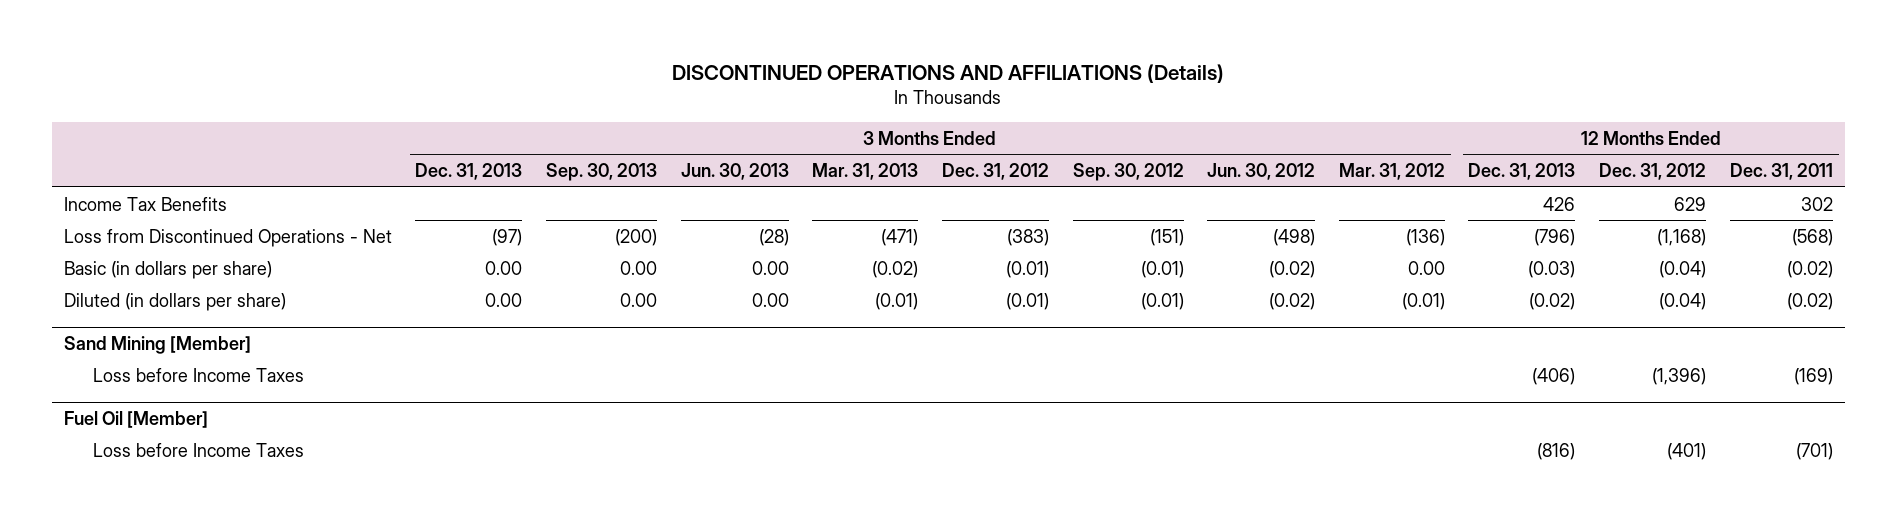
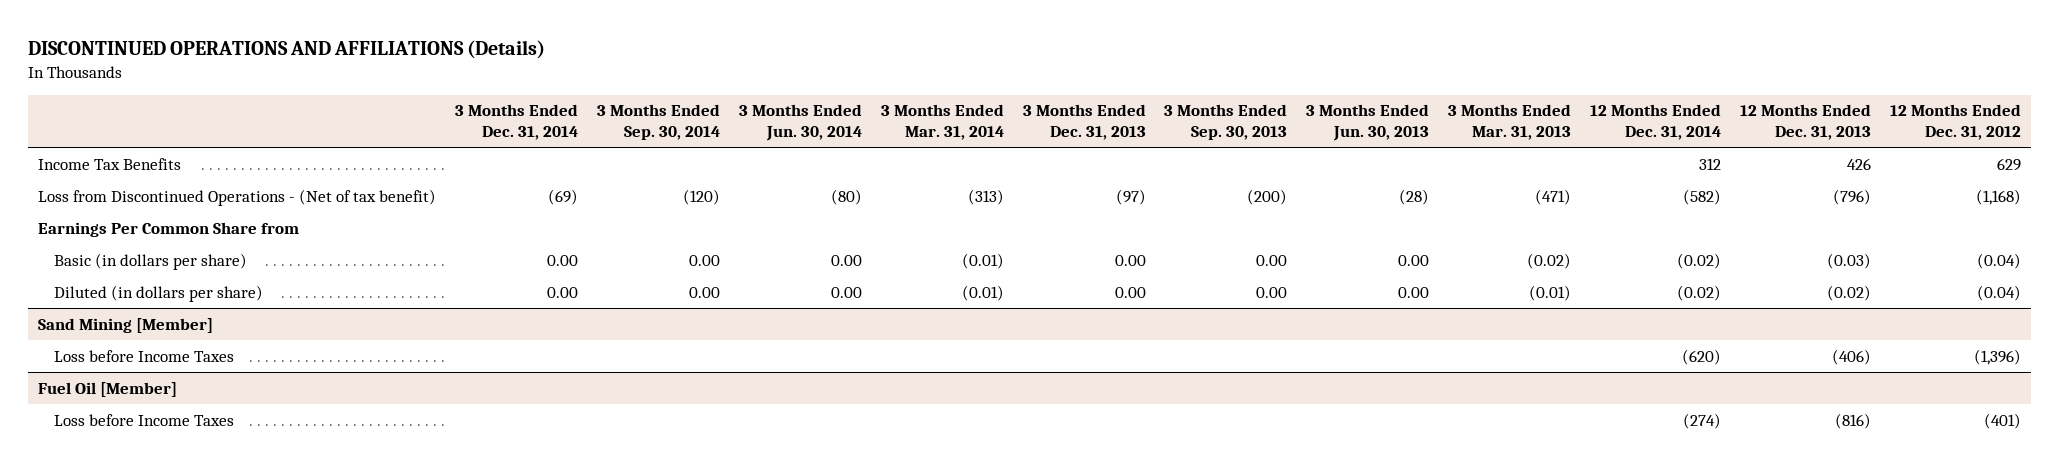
- | 3 Months Ended Dec. 31, 2013 | 3 Months Ended Sep. 30, 2013 | 3 Months Ended Jun. 30, 2013 | 3 Months Ended Mar. 31, 2013 | 3 Months Ended Dec. 31, 2012 | 3 Months Ended Sep. 30, 2012 | 3 Months Ended Jun. 30, 2012 | 3 Months Ended Mar. 31, 2012 | 12 Months Ended Dec. 31, 2013 | 12 Months Ended Dec. 31, 2012 | 12 Months Ended Dec. 31, 2011
+ | 3 Months Ended Dec. 31, 2014 | 3 Months Ended Sep. 30, 2014 | 3 Months Ended Jun. 30, 2014 | 3 Months Ended Mar. 31, 2014 | 3 Months Ended Dec. 31, 2013 | 3 Months Ended Sep. 30, 2013 | 3 Months Ended Jun. 30, 2013 | 3 Months Ended Mar. 31, 2013 | 12 Months Ended Dec. 31, 2014 | 12 Months Ended Dec. 31, 2013 | 12 Months Ended Dec. 31, 2012
- Loss from Discontinued Operations - Net | (97) | (200) | (28) | (471) | (383) | (151) | (498) | (136) | (796) | (1,168) | (568)
+ Loss from Discontinued Operations - (Net of tax benefit) | (69) | (120) | (80) | (313) | (97) | (200) | (28) | (471) | (582) | (796) | (1,168)
+ Earnings Per Common Share from

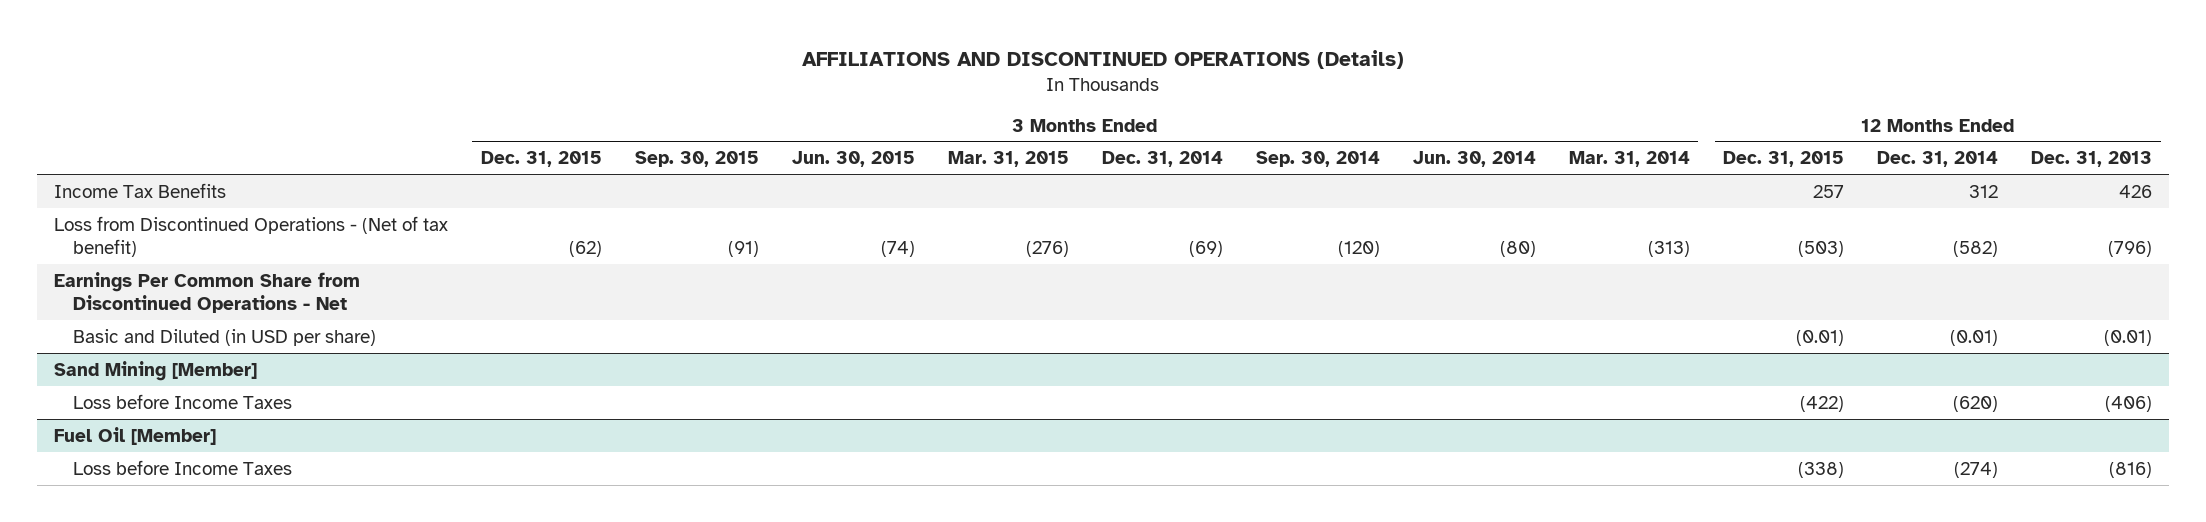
- DISCONTINUED OPERATIONS AND AFFILIATIONS (Details)
+ AFFILIATIONS AND DISCONTINUED OPERATIONS (Details)
- | 3 Months Ended Dec. 31, 2014 | 3 Months Ended Sep. 30, 2014 | 3 Months Ended Jun. 30, 2014 | 3 Months Ended Mar. 31, 2014 | 3 Months Ended Dec. 31, 2013 | 3 Months Ended Sep. 30, 2013 | 3 Months Ended Jun. 30, 2013 | 3 Months Ended Mar. 31, 2013 | 12 Months Ended Dec. 31, 2014 | 12 Months Ended Dec. 31, 2013 | 12 Months Ended Dec. 31, 2012
+ | 3 Months Ended Dec. 31, 2015 | 3 Months Ended Sep. 30, 2015 | 3 Months Ended Jun. 30, 2015 | 3 Months Ended Mar. 31, 2015 | 3 Months Ended Dec. 31, 2014 | 3 Months Ended Sep. 30, 2014 | 3 Months Ended Jun. 30, 2014 | 3 Months Ended Mar. 31, 2014 | 12 Months Ended Dec. 31, 2015 | 12 Months Ended Dec. 31, 2014 | 12 Months Ended Dec. 31, 2013
- Earnings Per Common Share from
- Basic (in dollars per share) | 0.00 | 0.00 | 0.00 | (0.01) | 0.00 | 0.00 | 0.00 | (0.02) | (0.02) | (0.03) | (0.04)
- Diluted (in dollars per share) | 0.00 | 0.00 | 0.00 | (0.01) | 0.00 | 0.00 | 0.00 | (0.01) | (0.02) | (0.02) | (0.04)
+ Earnings Per Common Share from Discontinued Operations - Net
+ Basic and Diluted (in USD per share) | | | | | | | | | (0.01) | (0.01) | (0.01)

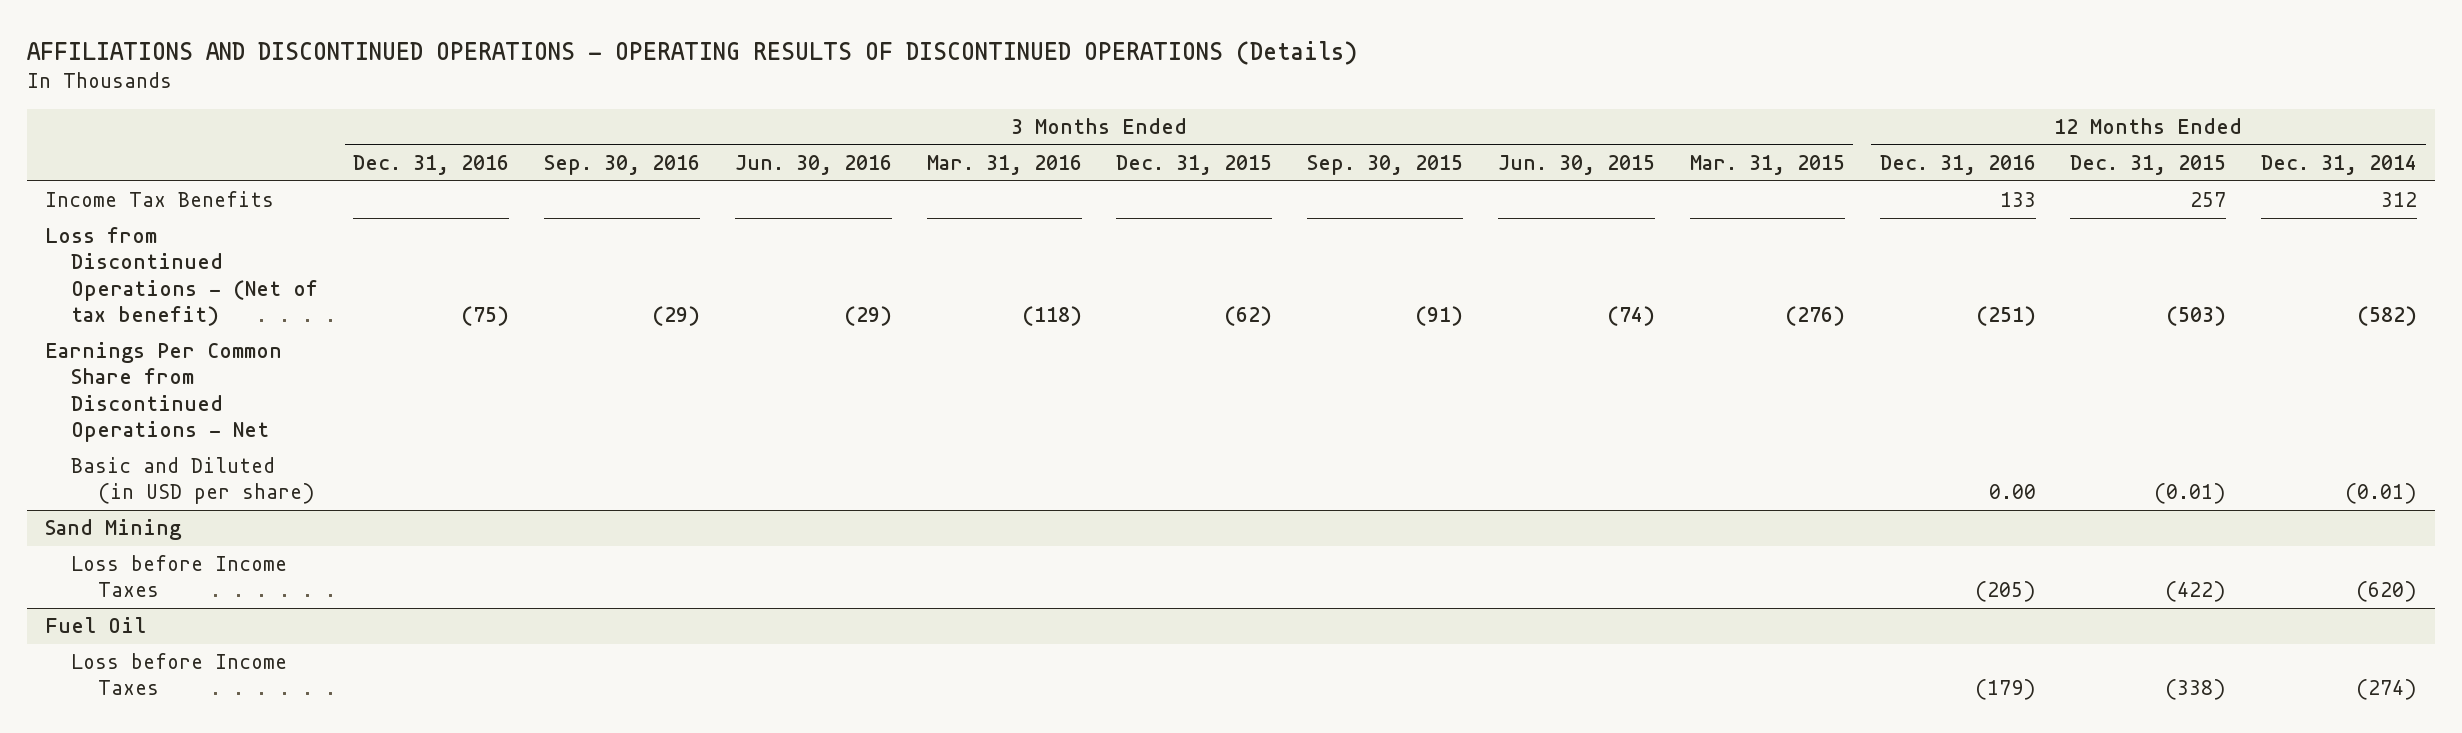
- AFFILIATIONS AND DISCONTINUED OPERATIONS (Details)
+ AFFILIATIONS AND DISCONTINUED OPERATIONS - OPERATING RESULTS OF DISCONTINUED OPERATIONS (Details)
- | 3 Months Ended Dec. 31, 2015 | 3 Months Ended Sep. 30, 2015 | 3 Months Ended Jun. 30, 2015 | 3 Months Ended Mar. 31, 2015 | 3 Months Ended Dec. 31, 2014 | 3 Months Ended Sep. 30, 2014 | 3 Months Ended Jun. 30, 2014 | 3 Months Ended Mar. 31, 2014 | 12 Months Ended Dec. 31, 2015 | 12 Months Ended Dec. 31, 2014 | 12 Months Ended Dec. 31, 2013
+ | 3 Months Ended Dec. 31, 2016 | 3 Months Ended Sep. 30, 2016 | 3 Months Ended Jun. 30, 2016 | 3 Months Ended Mar. 31, 2016 | 3 Months Ended Dec. 31, 2015 | 3 Months Ended Sep. 30, 2015 | 3 Months Ended Jun. 30, 2015 | 3 Months Ended Mar. 31, 2015 | 12 Months Ended Dec. 31, 2016 | 12 Months Ended Dec. 31, 2015 | 12 Months Ended Dec. 31, 2014
- Sand Mining [Member]
+ Sand Mining
- Fuel Oil [Member]
+ Fuel Oil

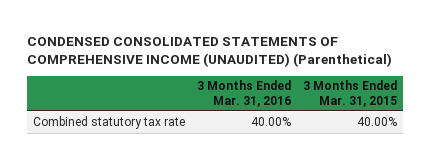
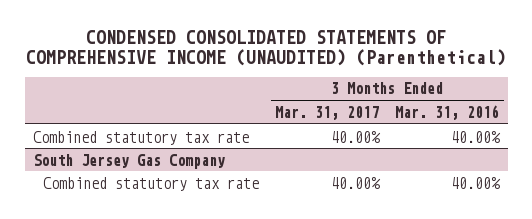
- | 3 Months Ended Mar. 31, 2016 | 3 Months Ended Mar. 31, 2015
+ | 3 Months Ended Mar. 31, 2017 | 3 Months Ended Mar. 31, 2016
+ South Jersey Gas Company
+ Combined statutory tax rate | 40.00% | 40.00%

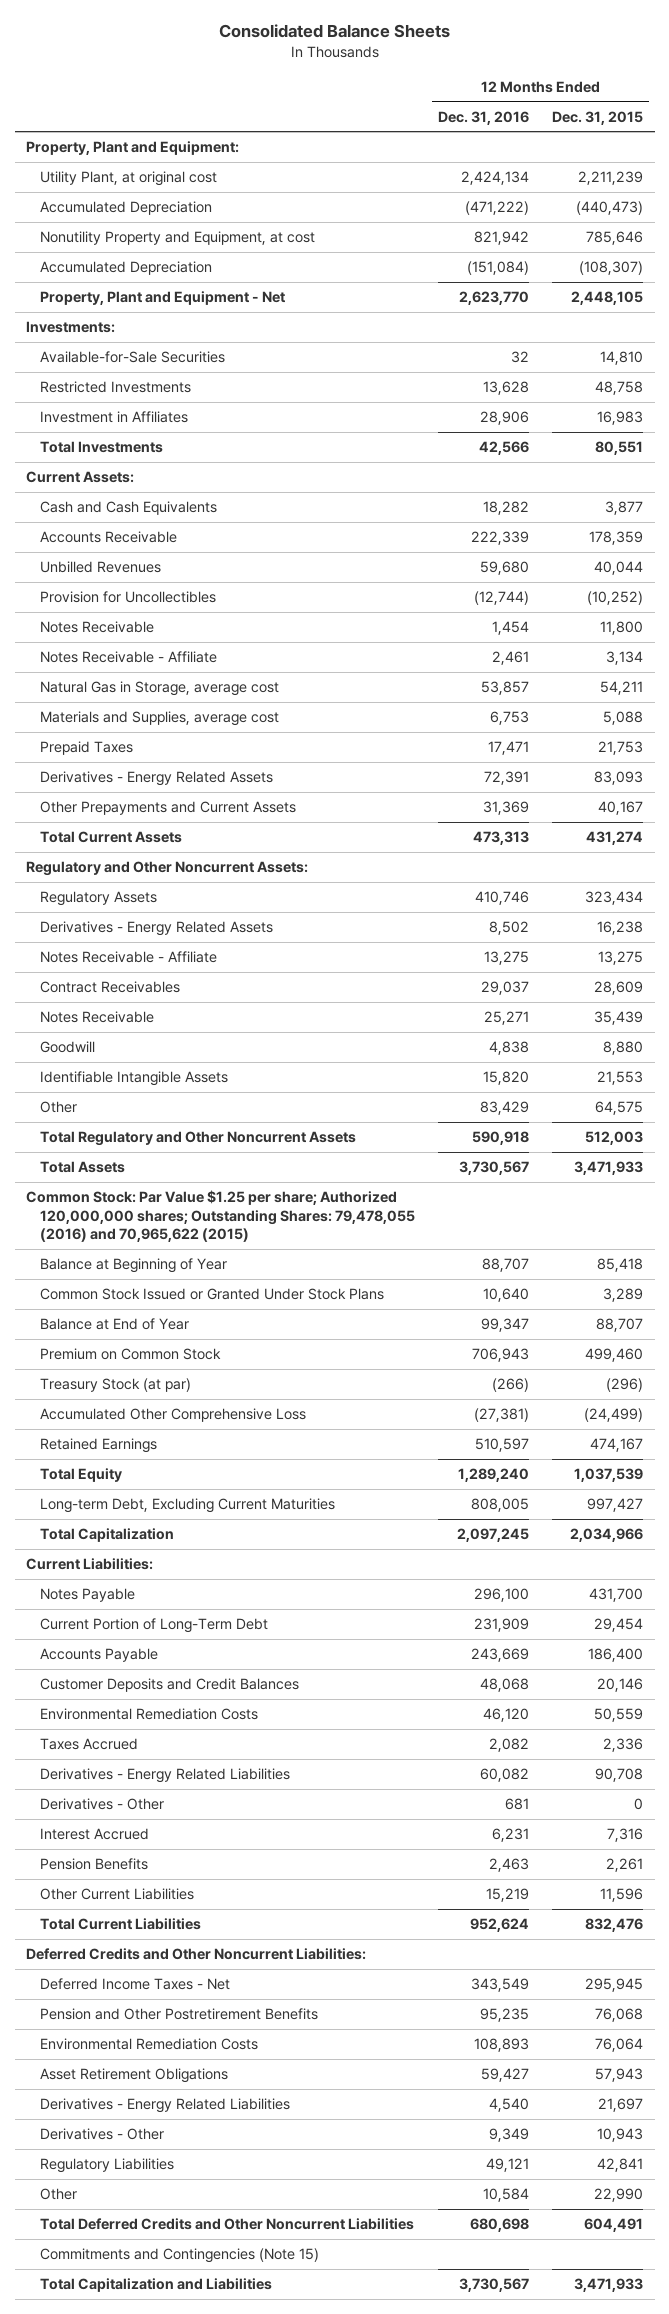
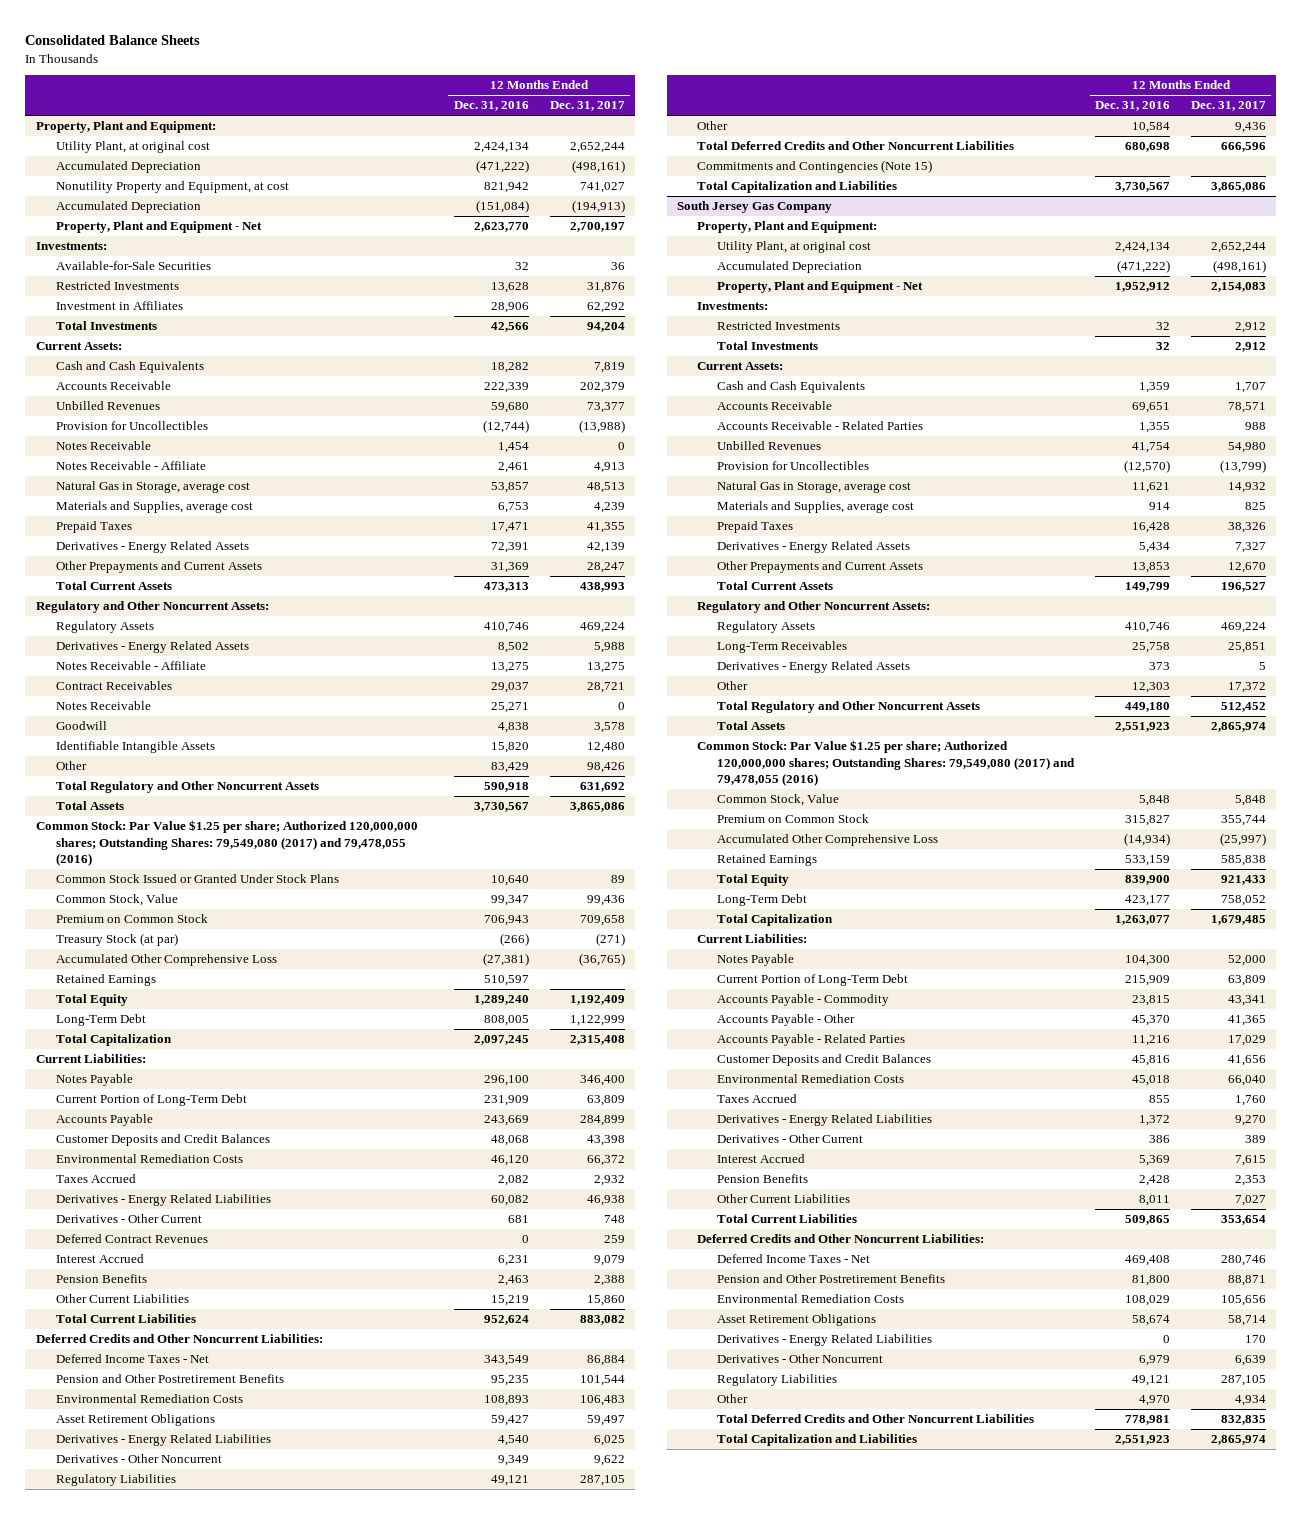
- | 12 Months Ended Dec. 31, 2016 | 12 Months Ended Dec. 31, 2015
+ | 12 Months Ended Dec. 31, 2016 | 12 Months Ended Dec. 31, 2017
- Common Stock: Par Value $1.25 per share; Authorized 120,000,000 shares; Outstanding Shares: 79,478,055 (2016) and 70,965,622 (2015)
- Balance at Beginning of Year | 88,707 | 85,418
+ Common Stock: Par Value $1.25 per share; Authorized 120,000,000 shares; Outstanding Shares: 79,549,080 (2017) and 79,478,055 (2016)
- Balance at End of Year | 99,347 | 88,707
+ Common Stock, Value | 99,347 | 99,436
- Long-term Debt, Excluding Current Maturities | 808,005 | 997,427
+ Long-Term Debt | 808,005 | 1,122,999
- Derivatives - Other | 681 | 0
+ Derivatives - Other Current | 681 | 748
+ Deferred Contract Revenues | 0 | 259
- Derivatives - Other | 9,349 | 10,943
+ Derivatives - Other Noncurrent | 9,349 | 9,622
+ South Jersey Gas Company
+ Property, Plant and Equipment:
+ Utility Plant, at original cost | 2,424,134 | 2,652,244
+ Accumulated Depreciation | (471,222) | (498,161)
+ Property, Plant and Equipment - Net | 1,952,912 | 2,154,083
+ Investments:
+ Restricted Investments | 32 | 2,912
+ Total Investments | 32 | 2,912
+ Current Assets:
+ Cash and Cash Equivalents | 1,359 | 1,707
+ Accounts Receivable | 69,651 | 78,571
+ Accounts Receivable - Related Parties | 1,355 | 988
+ Unbilled Revenues | 41,754 | 54,980
+ Provision for Uncollectibles | (12,570) | (13,799)
+ Natural Gas in Storage, average cost | 11,621 | 14,932
+ Materials and Supplies, average cost | 914 | 825
+ Prepaid Taxes | 16,428 | 38,326
+ Derivatives - Energy Related Assets | 5,434 | 7,327
+ Other Prepayments and Current Assets | 13,853 | 12,670
+ Total Current Assets | 149,799 | 196,527
+ Regulatory and Other Noncurrent Assets:
+ Regulatory Assets | 410,746 | 469,224
+ Long-Term Receivables | 25,758 | 25,851
+ Derivatives - Energy Related Assets | 373 | 5
+ Other | 12,303 | 17,372
+ Total Regulatory and Other Noncurrent Assets | 449,180 | 512,452
+ Total Assets | 2,551,923 | 2,865,974
+ Common Stock: Par Value $1.25 per share; Authorized 120,000,000 shares; Outstanding Shares: 79,549,080 (2017) and 79,478,055 (2016)
+ Common Stock, Value | 5,848 | 5,848
+ Premium on Common Stock | 315,827 | 355,744
+ Accumulated Other Comprehensive Loss | (14,934) | (25,997)
+ Retained Earnings | 533,159 | 585,838
+ Total Equity | 839,900 | 921,433
+ Long-Term Debt | 423,177 | 758,052
+ Total Capitalization | 1,263,077 | 1,679,485
+ Current Liabilities:
+ Notes Payable | 104,300 | 52,000
+ Current Portion of Long-Term Debt | 215,909 | 63,809
+ Accounts Payable - Commodity | 23,815 | 43,341
+ Accounts Payable - Other | 45,370 | 41,365
+ Accounts Payable - Related Parties | 11,216 | 17,029
+ Customer Deposits and Credit Balances | 45,816 | 41,656
+ Environmental Remediation Costs | 45,018 | 66,040
+ Taxes Accrued | 855 | 1,760
+ Derivatives - Energy Related Liabilities | 1,372 | 9,270
+ Derivatives - Other Current | 386 | 389
+ Interest Accrued | 5,369 | 7,615
+ Pension Benefits | 2,428 | 2,353
+ Other Current Liabilities | 8,011 | 7,027
+ Total Current Liabilities | 509,865 | 353,654
+ Deferred Credits and Other Noncurrent Liabilities:
+ Deferred Income Taxes - Net | 469,408 | 280,746
+ Pension and Other Postretirement Benefits | 81,800 | 88,871
+ Environmental Remediation Costs | 108,029 | 105,656
+ Asset Retirement Obligations | 58,674 | 58,714
+ Derivatives - Energy Related Liabilities | 0 | 170
+ Derivatives - Other Noncurrent | 6,979 | 6,639
+ Regulatory Liabilities | 49,121 | 287,105
+ Other | 4,970 | 4,934
+ Total Deferred Credits and Other Noncurrent Liabilities | 778,981 | 832,835
+ Total Capitalization and Liabilities | 2,551,923 | 2,865,974

